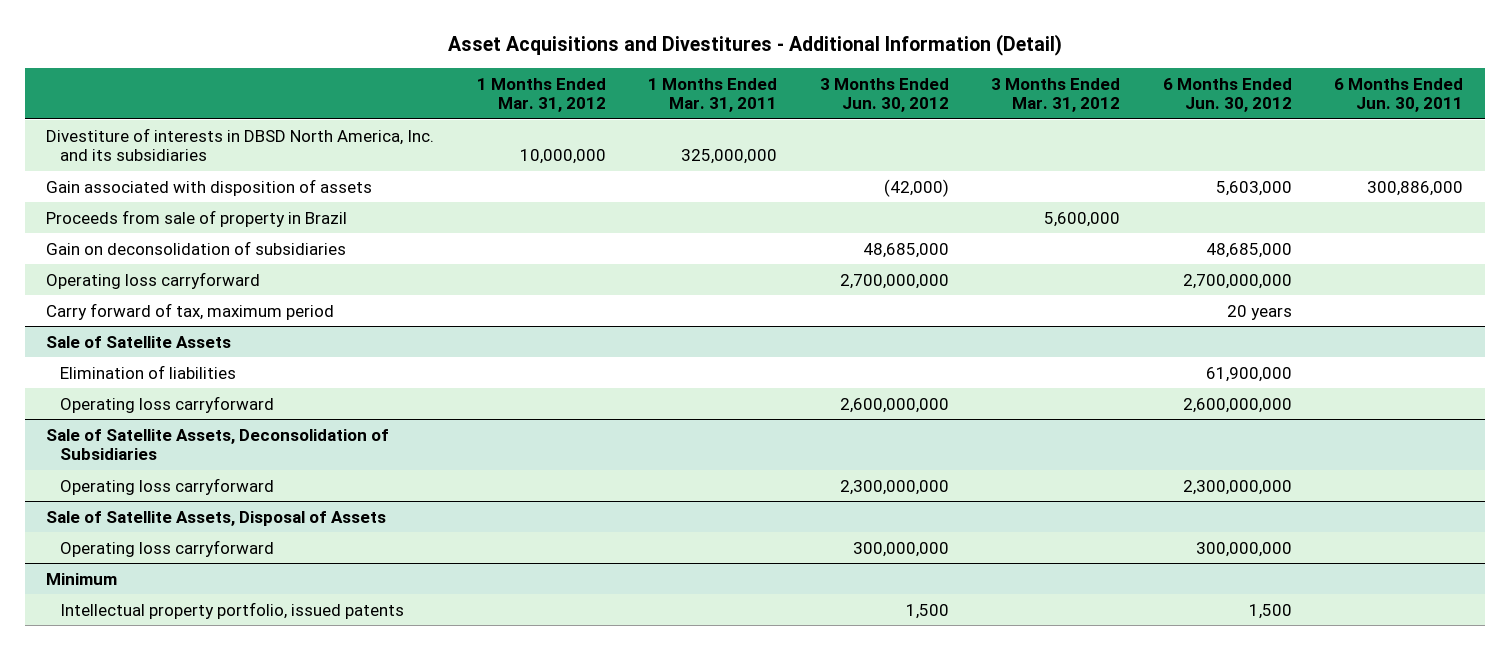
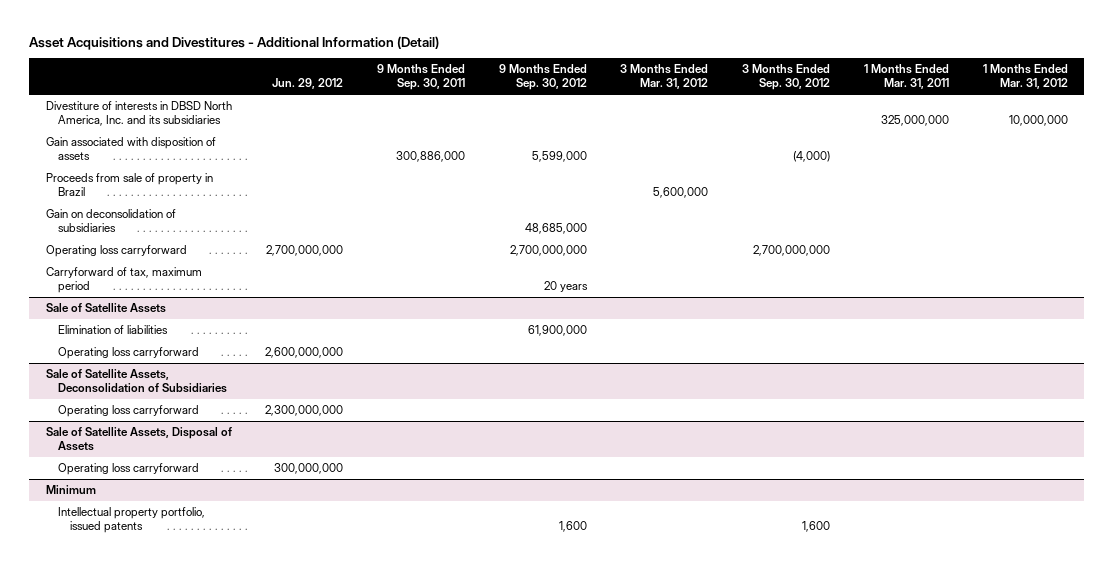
- | 1 Months Ended Mar. 31, 2012 | 1 Months Ended Mar. 31, 2011 | 3 Months Ended Jun. 30, 2012 | 3 Months Ended Mar. 31, 2012 | 6 Months Ended Jun. 30, 2012 | 6 Months Ended Jun. 30, 2011
+ | Jun. 29, 2012 | 9 Months Ended Sep. 30, 2011 | 9 Months Ended Sep. 30, 2012 | 3 Months Ended Mar. 31, 2012 | 3 Months Ended Sep. 30, 2012 | 1 Months Ended Mar. 31, 2011 | 1 Months Ended Mar. 31, 2012
- Carry forward of tax, maximum period | | | | | 20 years |
+ Carryforward of tax, maximum period | | | 20 years | | | |

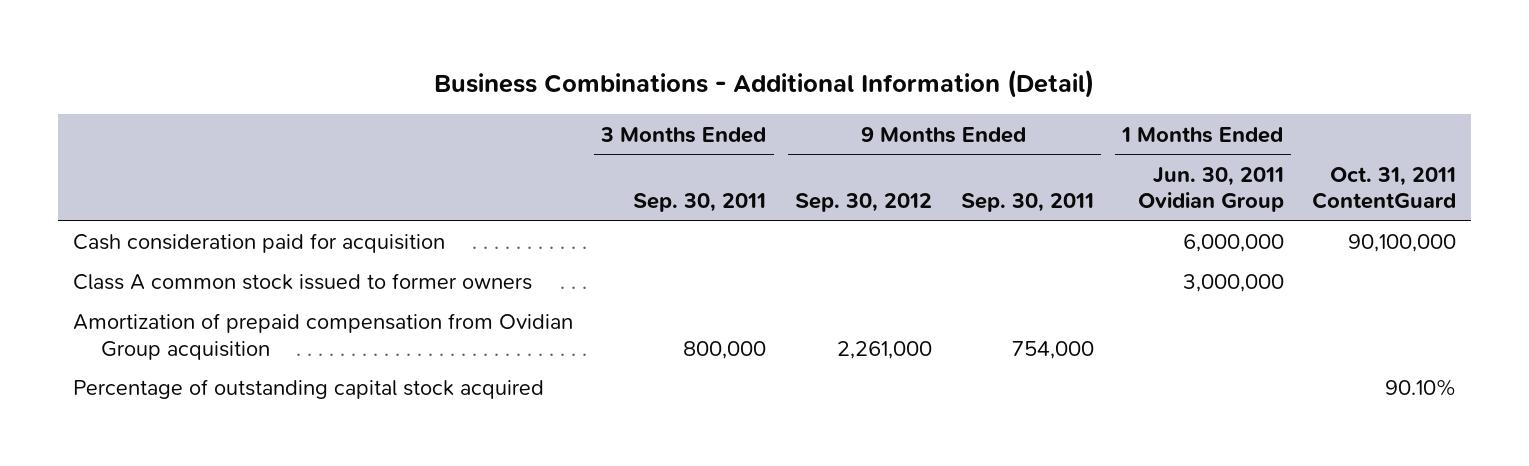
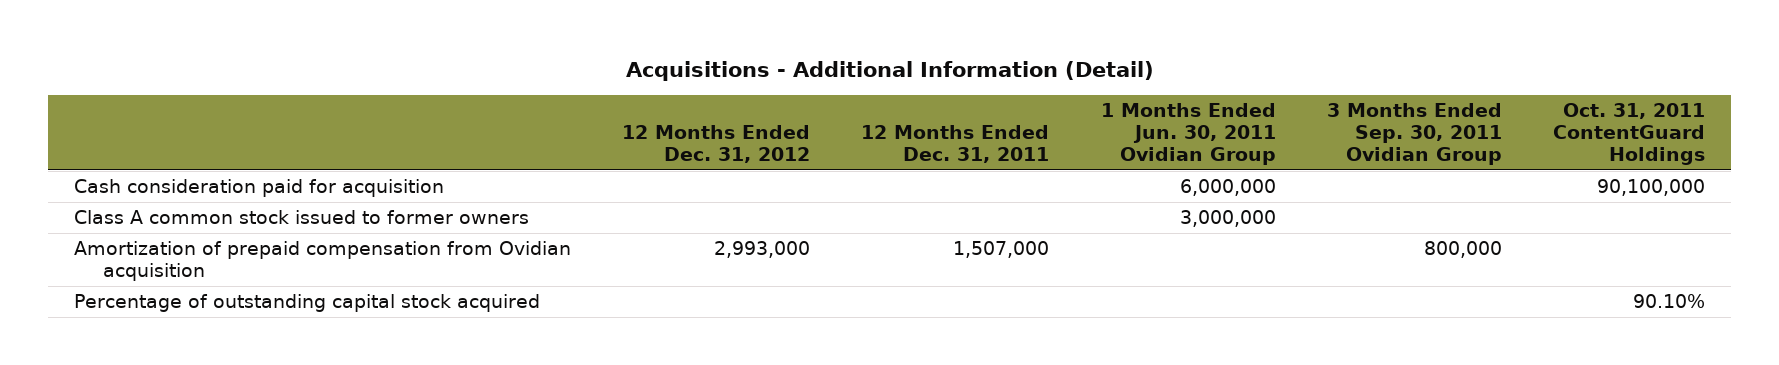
- Business Combinations - Additional Information (Detail)
+ Acquisitions - Additional Information (Detail)
- | 3 Months Ended Sep. 30, 2011 | 9 Months Ended Sep. 30, 2012 | 9 Months Ended Sep. 30, 2011 | 1 Months Ended Jun. 30, 2011 Ovidian Group | Oct. 31, 2011 ContentGuard
+ | 12 Months Ended Dec. 31, 2012 | 12 Months Ended Dec. 31, 2011 | 1 Months Ended Jun. 30, 2011 Ovidian Group | 3 Months Ended Sep. 30, 2011 Ovidian Group | Oct. 31, 2011 ContentGuard Holdings
- Amortization of prepaid compensation from Ovidian Group acquisition | 800,000 | 2,261,000 | 754,000 | |
+ Amortization of prepaid compensation from Ovidian acquisition | 2,993,000 | 1,507,000 | | 800,000 |

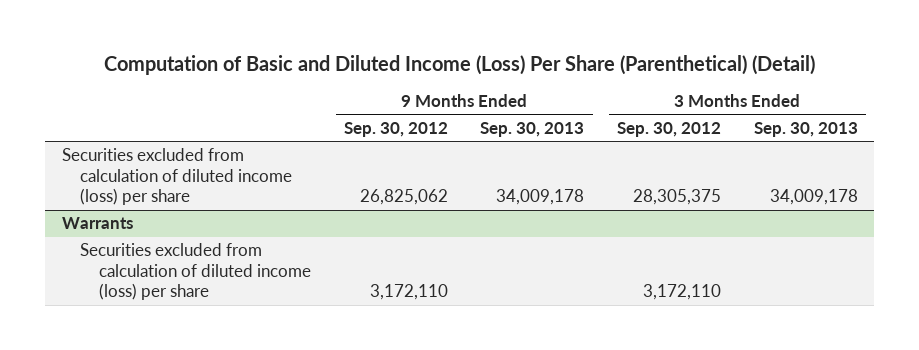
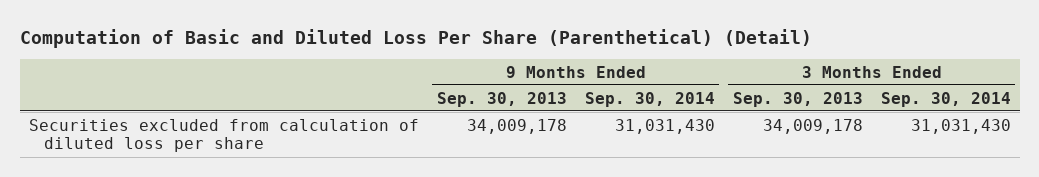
- Computation of Basic and Diluted Income (Loss) Per Share (Parenthetical) (Detail)
+ Computation of Basic and Diluted Loss Per Share (Parenthetical) (Detail)
- | 9 Months Ended Sep. 30, 2012 | 9 Months Ended Sep. 30, 2013 | 3 Months Ended Sep. 30, 2012 | 3 Months Ended Sep. 30, 2013
+ | 9 Months Ended Sep. 30, 2013 | 9 Months Ended Sep. 30, 2014 | 3 Months Ended Sep. 30, 2013 | 3 Months Ended Sep. 30, 2014
- Securities excluded from calculation of diluted income (loss) per share | 26,825,062 | 34,009,178 | 28,305,375 | 34,009,178
- Warrants
- Securities excluded from calculation of diluted income (loss) per share | 3,172,110 | | 3,172,110 |
+ Securities excluded from calculation of diluted loss per share | 34,009,178 | 31,031,430 | 34,009,178 | 31,031,430

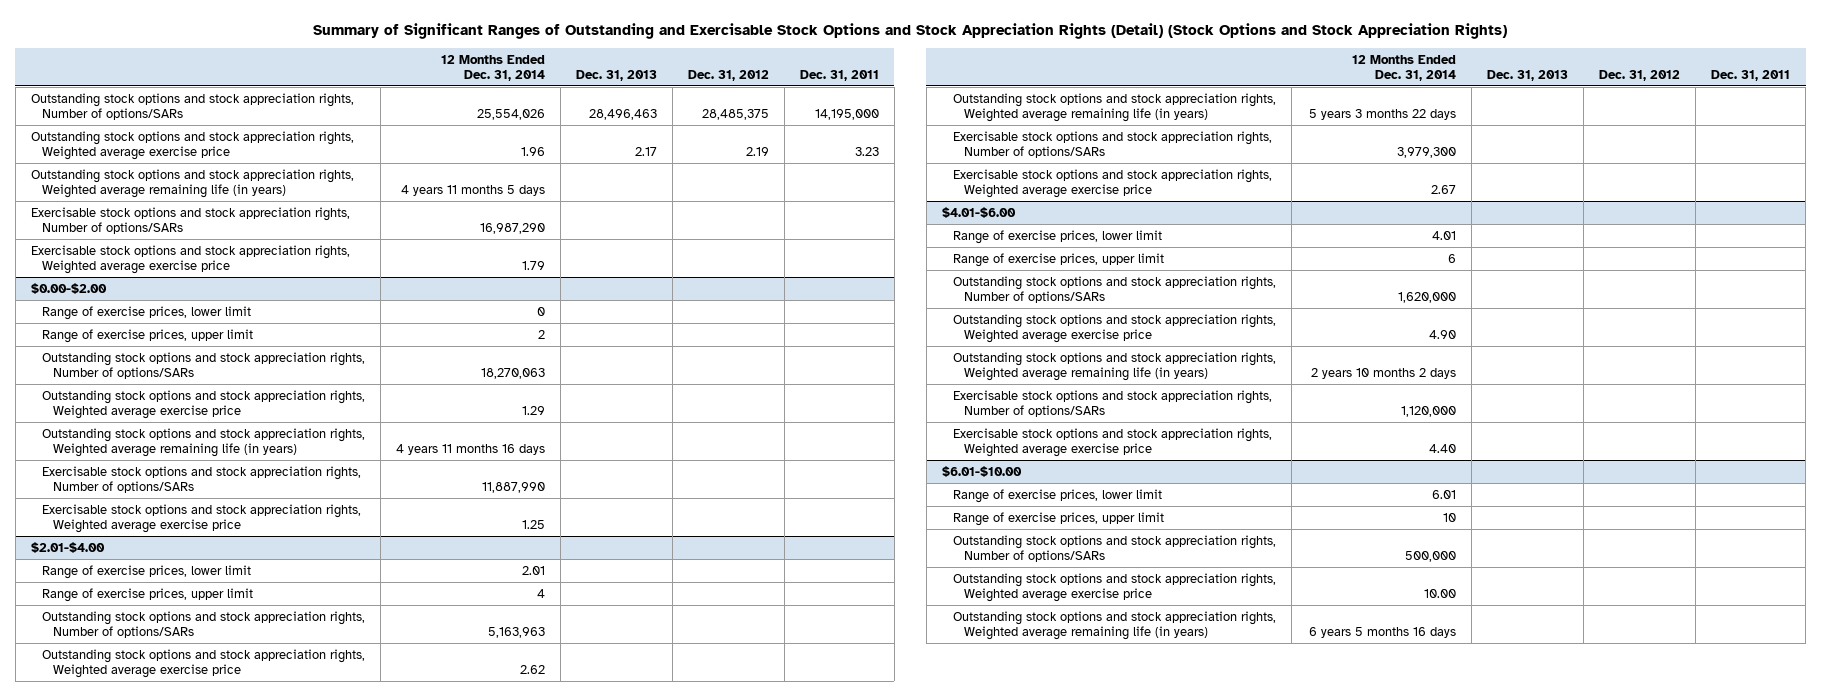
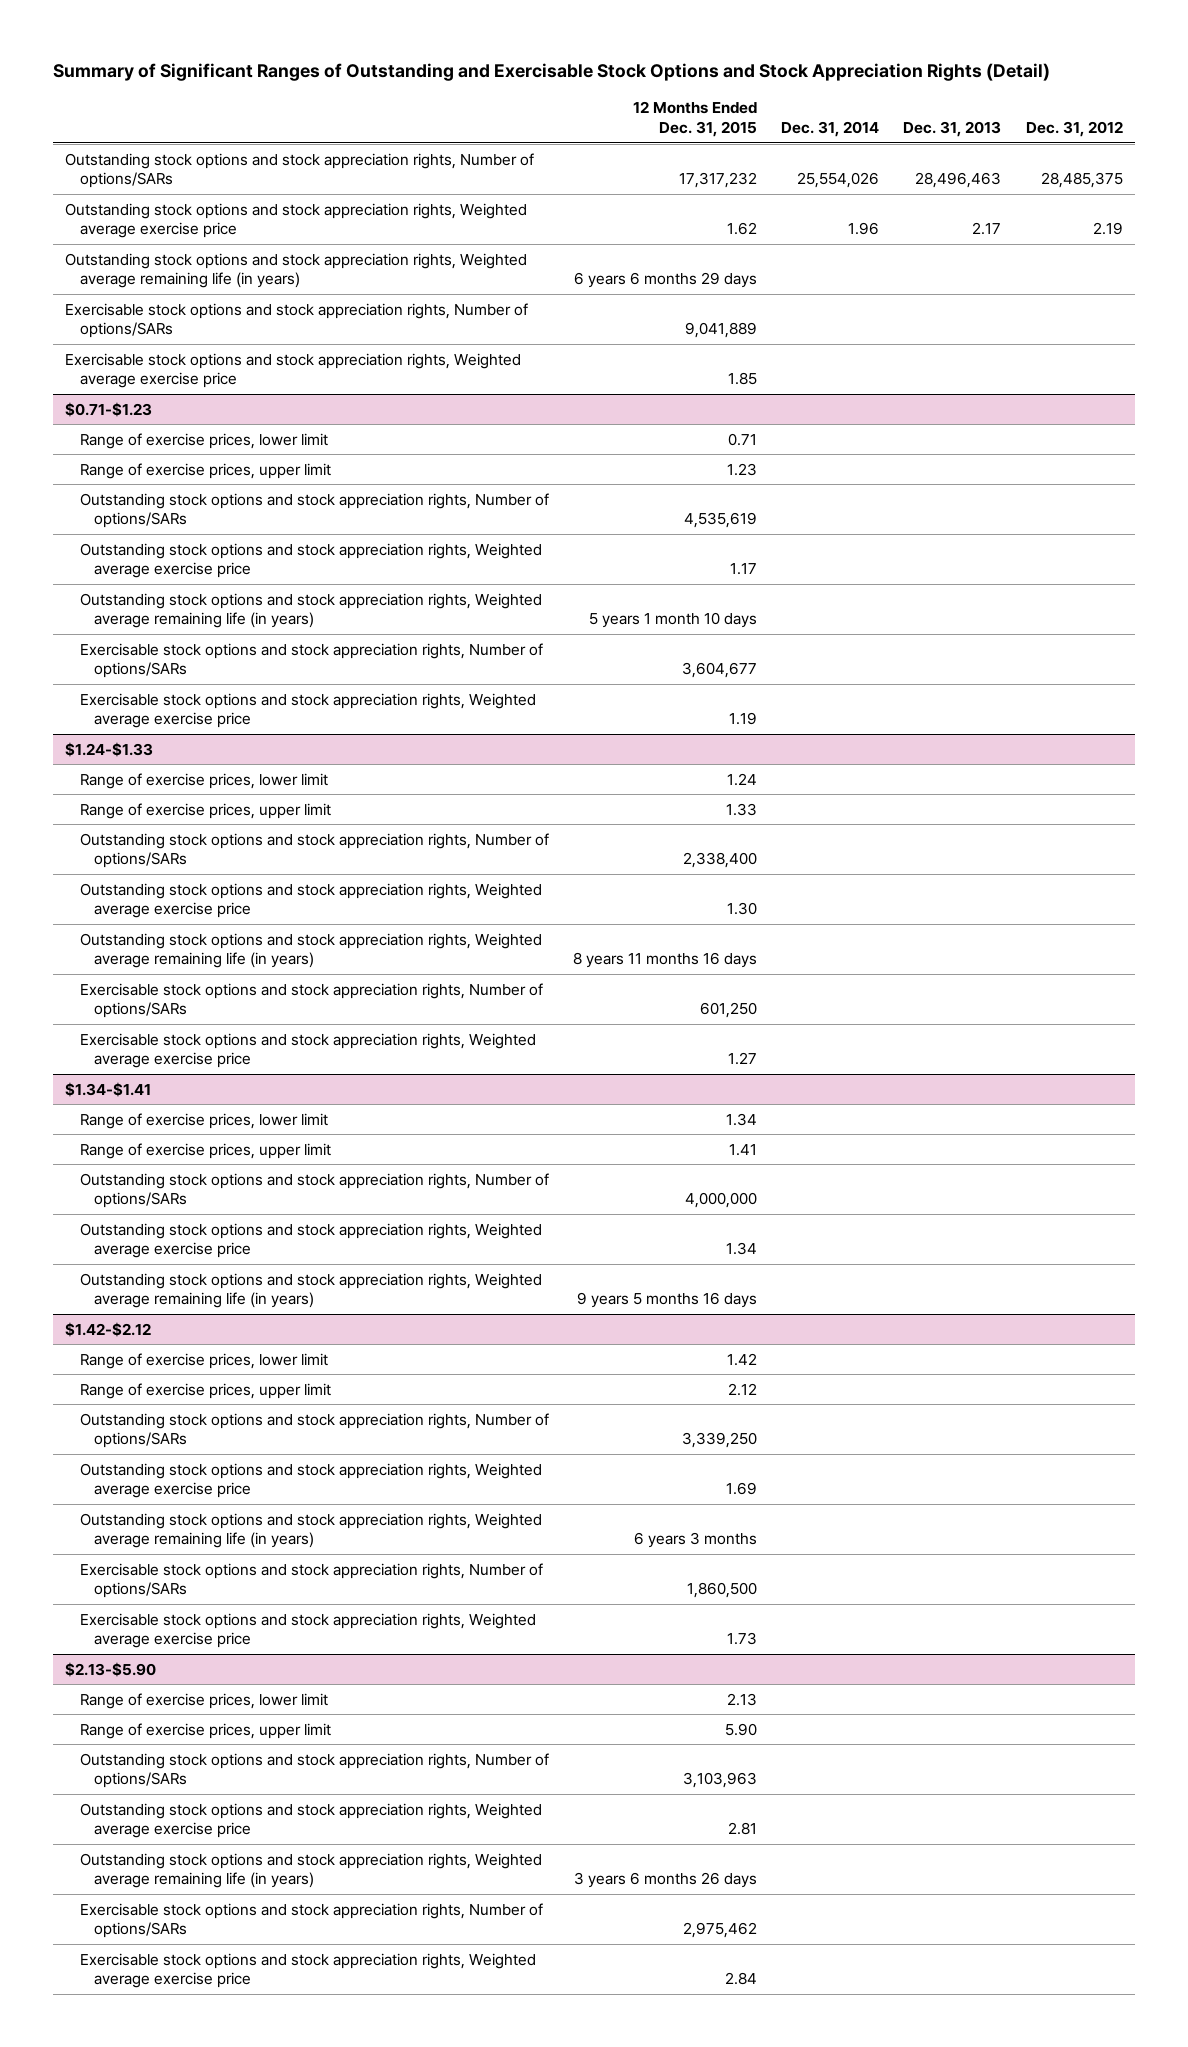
- Summary of Significant Ranges of Outstanding and Exercisable Stock Options and Stock Appreciation Rights (Detail) (Stock Options and Stock Appreciation Rights)
+ Summary of Significant Ranges of Outstanding and Exercisable Stock Options and Stock Appreciation Rights (Detail)
- | 12 Months Ended Dec. 31, 2014 | Dec. 31, 2013 | Dec. 31, 2012 | Dec. 31, 2011
+ | 12 Months Ended Dec. 31, 2015 | Dec. 31, 2014 | Dec. 31, 2013 | Dec. 31, 2012
- $0.00-$2.00
+ $0.71-$1.23
- $2.01-$4.00
+ $1.24-$1.33
- $4.01-$6.00
+ $1.34-$1.41
- Exercisable stock options and stock appreciation rights, Number of options/SARs | 1,120,000 | | |
- Exercisable stock options and stock appreciation rights, Weighted average exercise price | 4.40 | | |
- $6.01-$10.00
+ $1.42-$2.12
+ Exercisable stock options and stock appreciation rights, Number of options/SARs | 1,860,500 | | |
+ Exercisable stock options and stock appreciation rights, Weighted average exercise price | 1.73 | | |
+ $2.13-$5.90
+ Range of exercise prices, lower limit | 2.13 | | |
+ Range of exercise prices, upper limit | 5.90 | | |
+ Outstanding stock options and stock appreciation rights, Number of options/SARs | 3,103,963 | | |
+ Outstanding stock options and stock appreciation rights, Weighted average exercise price | 2.81 | | |
+ Outstanding stock options and stock appreciation rights, Weighted average remaining life (in years) | 3 years 6 months 26 days | | |
+ Exercisable stock options and stock appreciation rights, Number of options/SARs | 2,975,462 | | |
+ Exercisable stock options and stock appreciation rights, Weighted average exercise price | 2.84 | | |

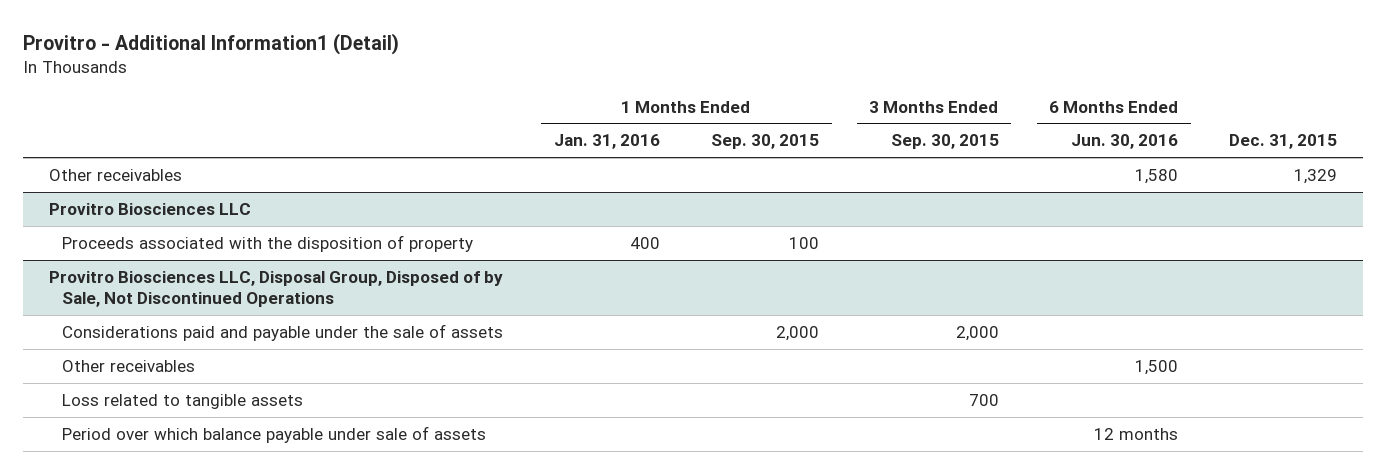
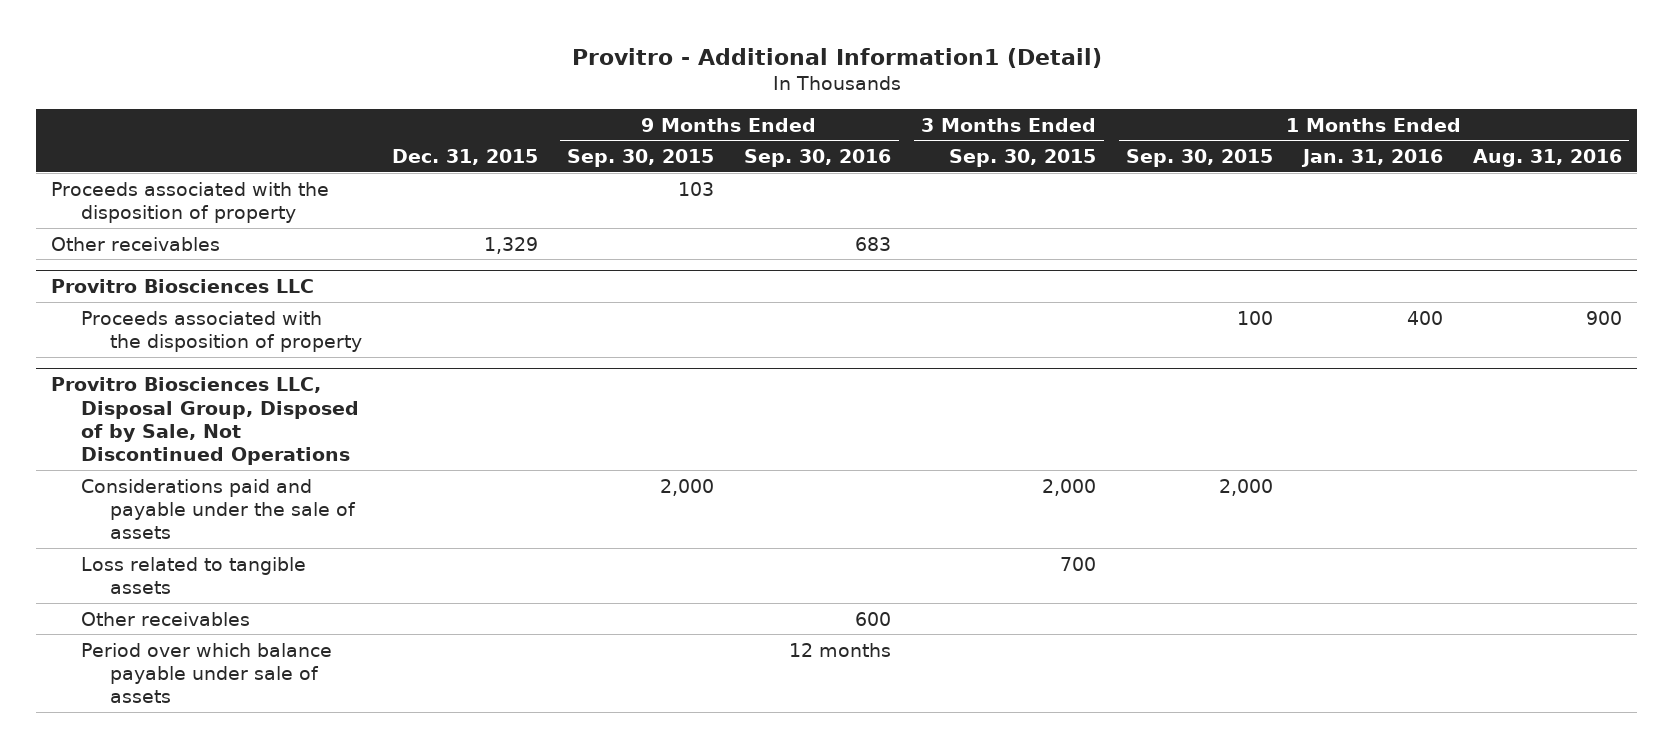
- | 1 Months Ended Jan. 31, 2016 | 1 Months Ended Sep. 30, 2015 | 3 Months Ended Sep. 30, 2015 | 6 Months Ended Jun. 30, 2016 | Dec. 31, 2015
+ | Dec. 31, 2015 | 9 Months Ended Sep. 30, 2015 | 9 Months Ended Sep. 30, 2016 | 3 Months Ended Sep. 30, 2015 | 1 Months Ended Sep. 30, 2015 | 1 Months Ended Jan. 31, 2016 | 1 Months Ended Aug. 31, 2016
+ Proceeds associated with the disposition of property | | 103 | | | | |
@ Provitro Biosciences LLC, Disposal Group, Disposed of by Sale, Not Discontinued Operations
moved down: Other receivables | | | 600 | | | |

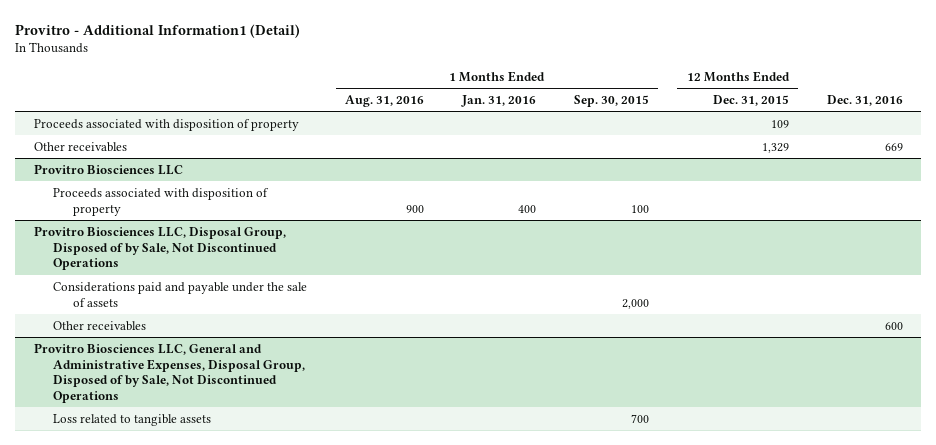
- | Dec. 31, 2015 | 9 Months Ended Sep. 30, 2015 | 9 Months Ended Sep. 30, 2016 | 3 Months Ended Sep. 30, 2015 | 1 Months Ended Sep. 30, 2015 | 1 Months Ended Jan. 31, 2016 | 1 Months Ended Aug. 31, 2016
+ | 1 Months Ended Aug. 31, 2016 | 1 Months Ended Jan. 31, 2016 | 1 Months Ended Sep. 30, 2015 | 12 Months Ended Dec. 31, 2015 | Dec. 31, 2016
- Proceeds associated with the disposition of property | | 103 | | | | |
+ Proceeds associated with disposition of property | | | | 109 |
@ Provitro Biosciences LLC
- Proceeds associated with the disposition of property | | | | | 100 | 400 | 900
+ Proceeds associated with disposition of property | 900 | 400 | 100 | |
@ Provitro Biosciences LLC, Disposal Group, Disposed of by Sale, Not Discontinued Operations
- Loss related to tangible assets | | | | 700 | | |
- Period over which balance payable under sale of assets | | | 12 months | | | |
+ Provitro Biosciences LLC, General and Administrative Expenses, Disposal Group, Disposed of by Sale, Not Discontinued Operations
+ Loss related to tangible assets | | | 700 | |

